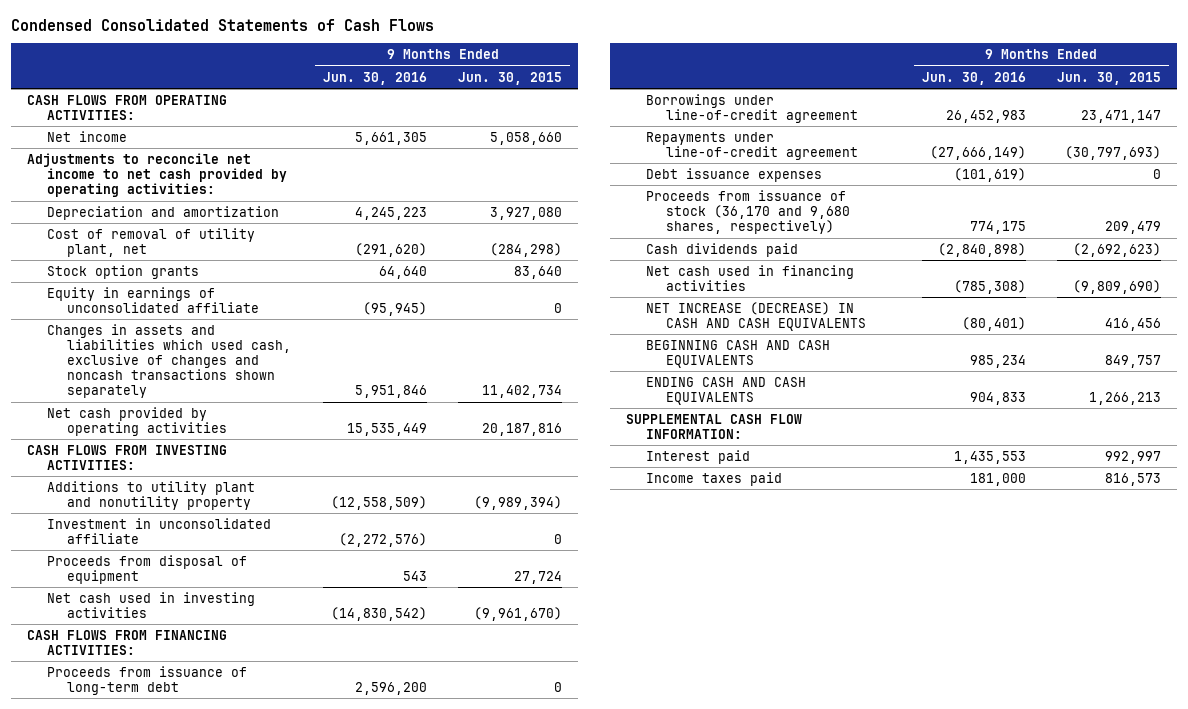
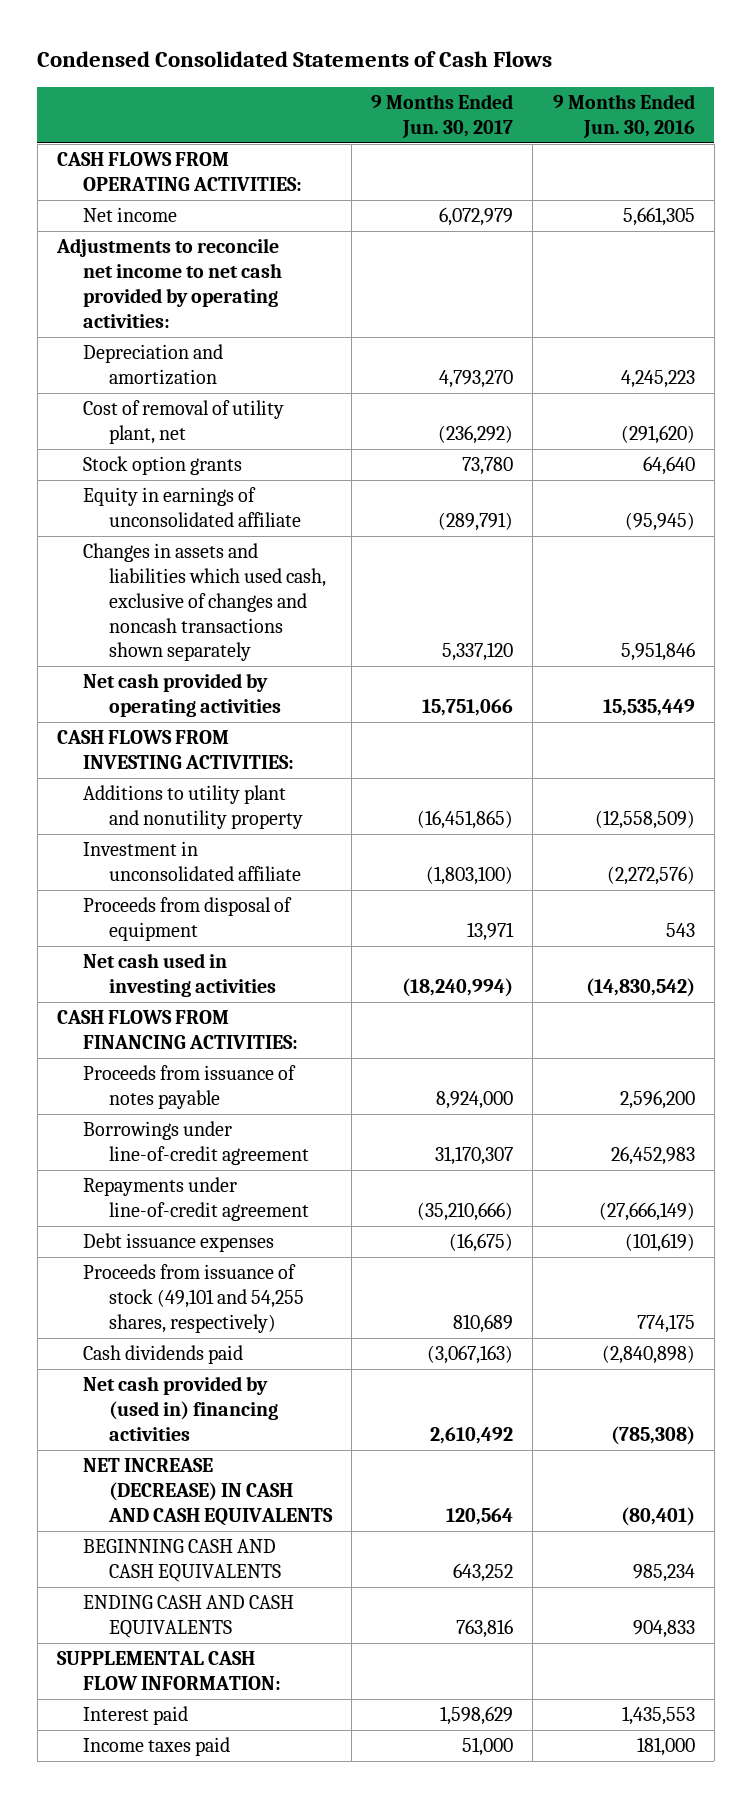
- | 9 Months Ended Jun. 30, 2016 | 9 Months Ended Jun. 30, 2015
+ | 9 Months Ended Jun. 30, 2017 | 9 Months Ended Jun. 30, 2016
- Proceeds from issuance of long-term debt | 2,596,200 | 0
+ Proceeds from issuance of notes payable | 8,924,000 | 2,596,200
- Proceeds from issuance of stock (36,170 and 9,680 shares, respectively) | 774,175 | 209,479
+ Proceeds from issuance of stock (49,101 and 54,255 shares, respectively) | 810,689 | 774,175
- Net cash used in financing activities | (785,308) | (9,809,690)
+ Net cash provided by (used in) financing activities | 2,610,492 | (785,308)

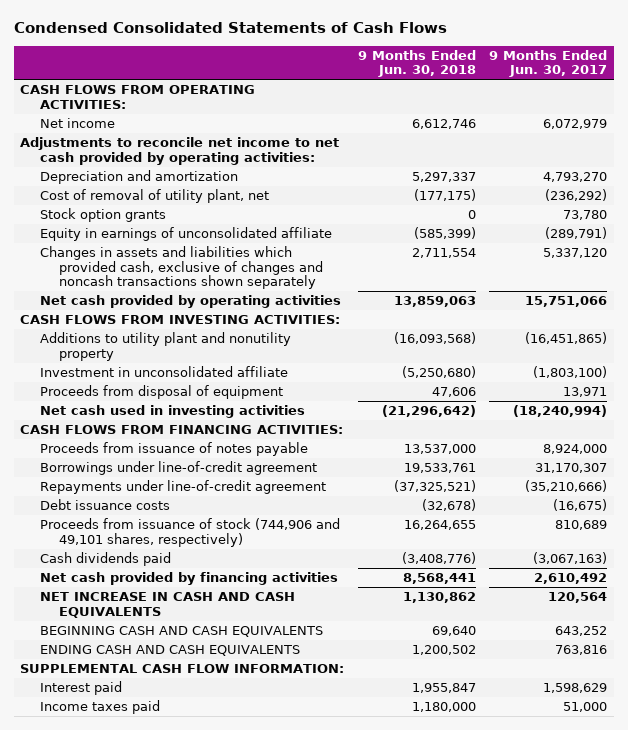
- | 9 Months Ended Jun. 30, 2017 | 9 Months Ended Jun. 30, 2016
+ | 9 Months Ended Jun. 30, 2018 | 9 Months Ended Jun. 30, 2017
- Changes in assets and liabilities which used cash, exclusive of changes and noncash transactions shown separately | 5,337,120 | 5,951,846
+ Changes in assets and liabilities which provided cash, exclusive of changes and noncash transactions shown separately | 2,711,554 | 5,337,120
- Debt issuance expenses | (16,675) | (101,619)
- Proceeds from issuance of stock (49,101 and 54,255 shares, respectively) | 810,689 | 774,175
+ Debt issuance costs | (32,678) | (16,675)
+ Proceeds from issuance of stock (744,906 and 49,101 shares, respectively) | 16,264,655 | 810,689
- Net cash provided by (used in) financing activities | 2,610,492 | (785,308)
- NET INCREASE (DECREASE) IN CASH AND CASH EQUIVALENTS | 120,564 | (80,401)
+ Net cash provided by financing activities | 8,568,441 | 2,610,492
+ NET INCREASE IN CASH AND CASH EQUIVALENTS | 1,130,862 | 120,564

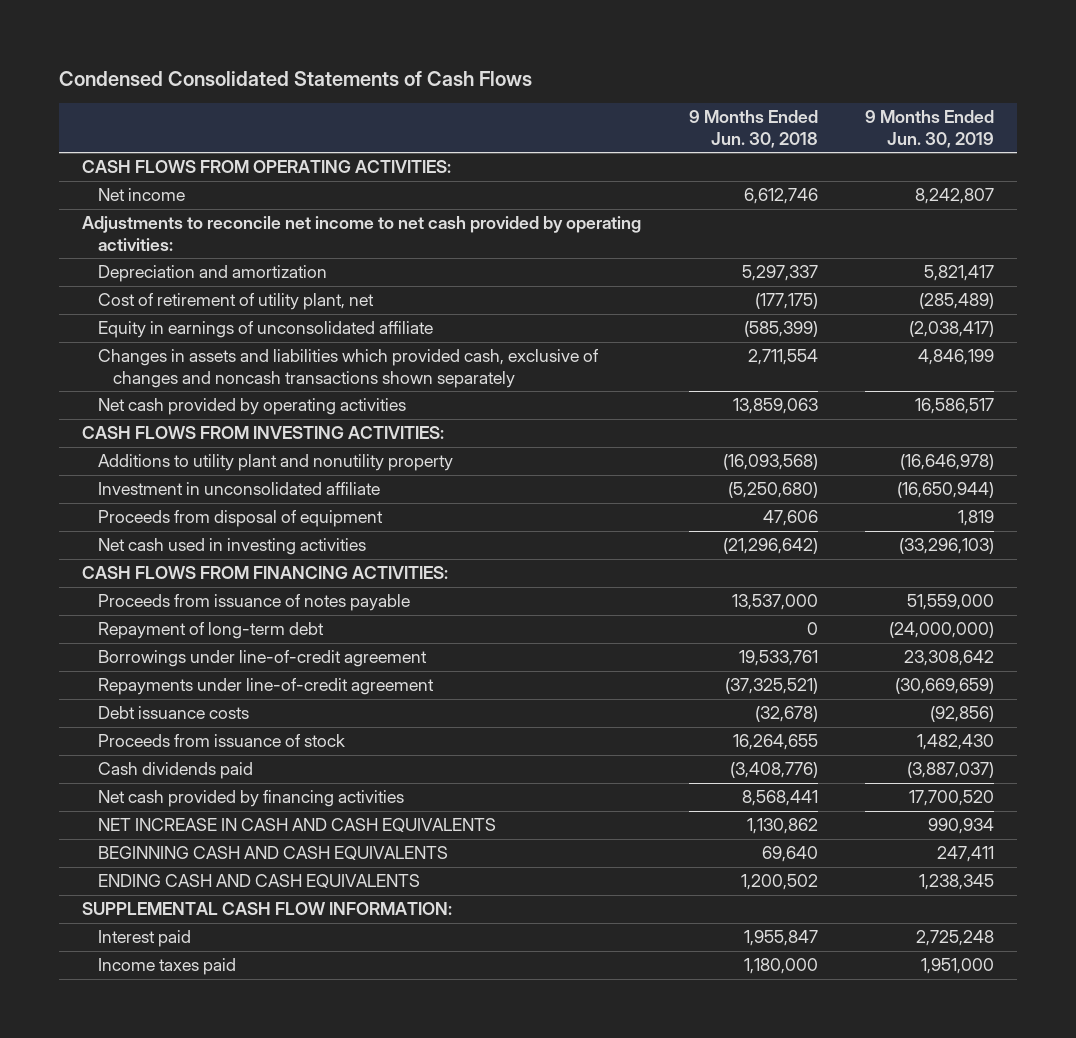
- | 9 Months Ended Jun. 30, 2018 | 9 Months Ended Jun. 30, 2017
+ | 9 Months Ended Jun. 30, 2018 | 9 Months Ended Jun. 30, 2019
- Cost of removal of utility plant, net | (177,175) | (236,292)
- Stock option grants | 0 | 73,780
+ Cost of retirement of utility plant, net | (177,175) | (285,489)
+ Repayment of long-term debt | 0 | (24,000,000)
- Proceeds from issuance of stock (744,906 and 49,101 shares, respectively) | 16,264,655 | 810,689
+ Proceeds from issuance of stock | 16,264,655 | 1,482,430

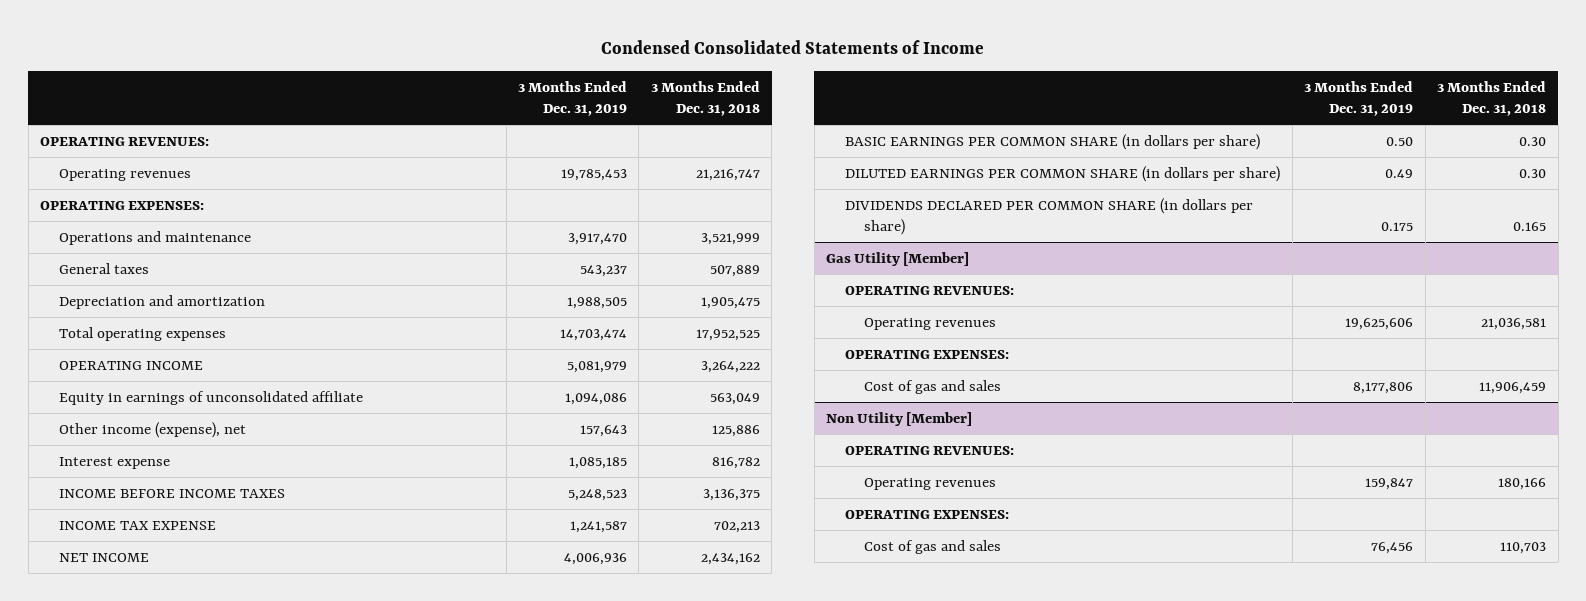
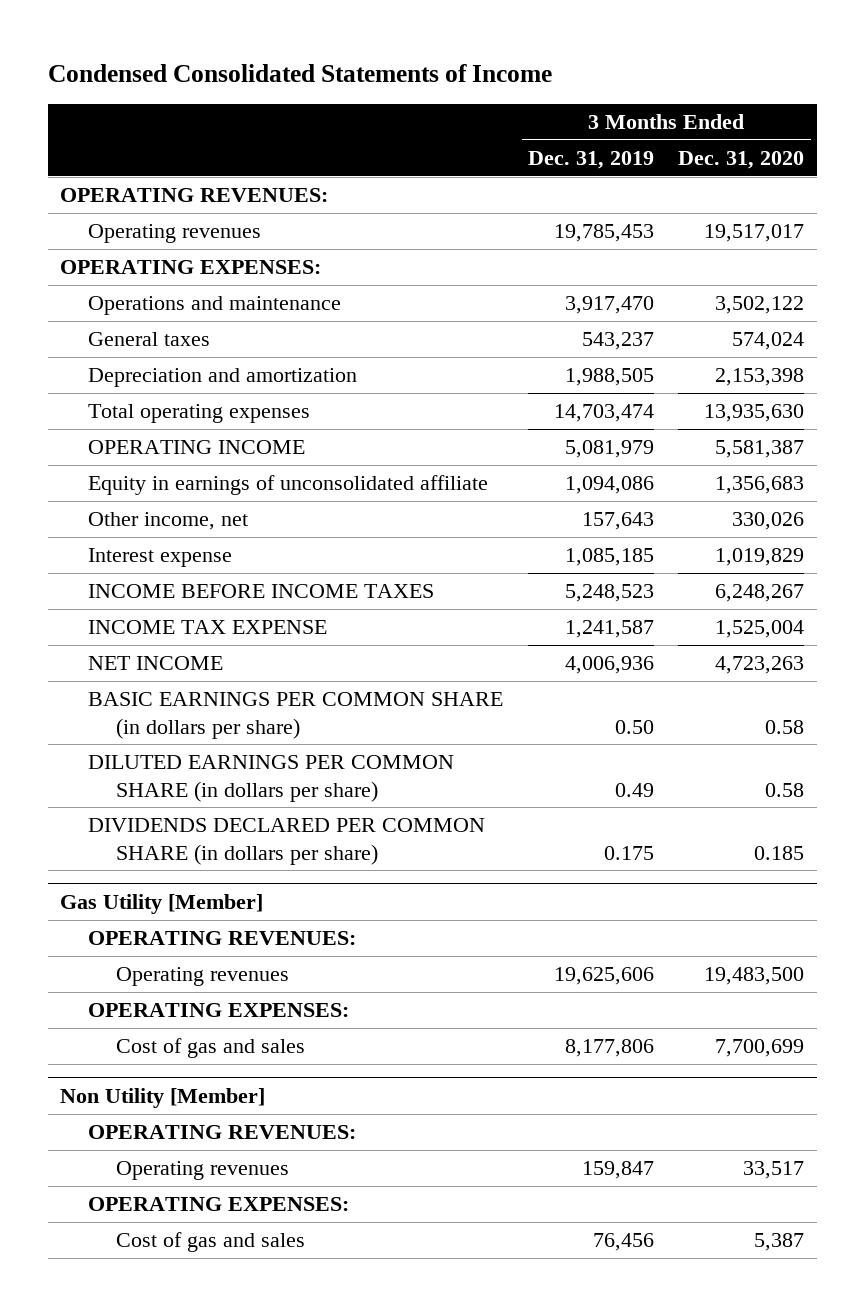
- | 3 Months Ended Dec. 31, 2019 | 3 Months Ended Dec. 31, 2018
+ | 3 Months Ended Dec. 31, 2019 | 3 Months Ended Dec. 31, 2020
- Other income (expense), net | 157,643 | 125,886
+ Other income, net | 157,643 | 330,026

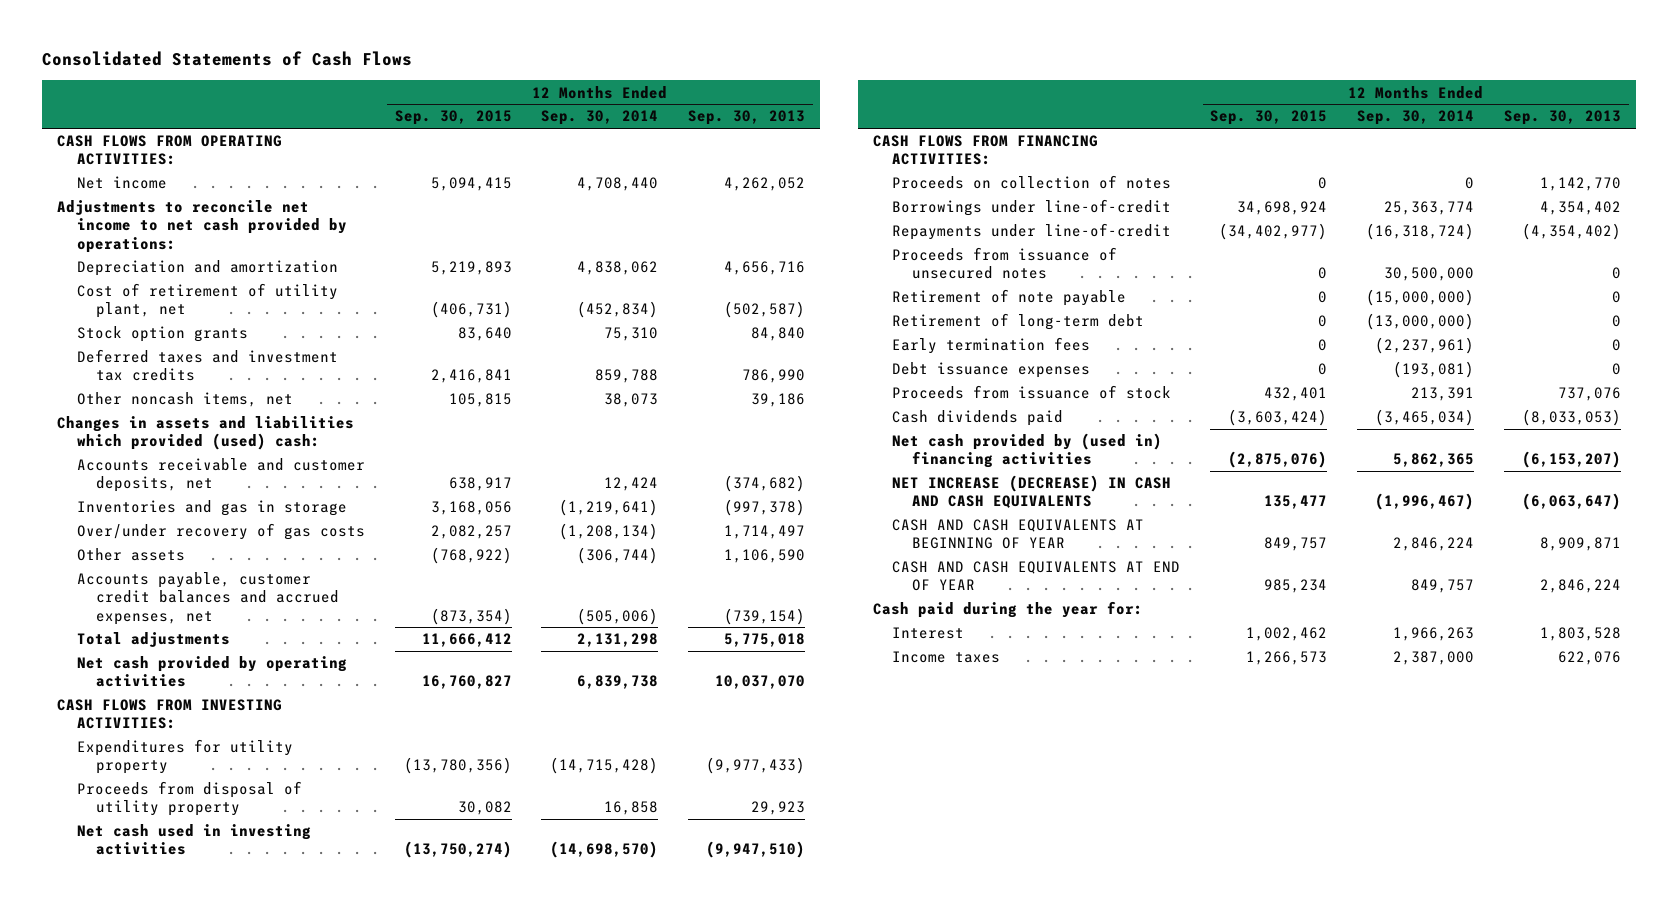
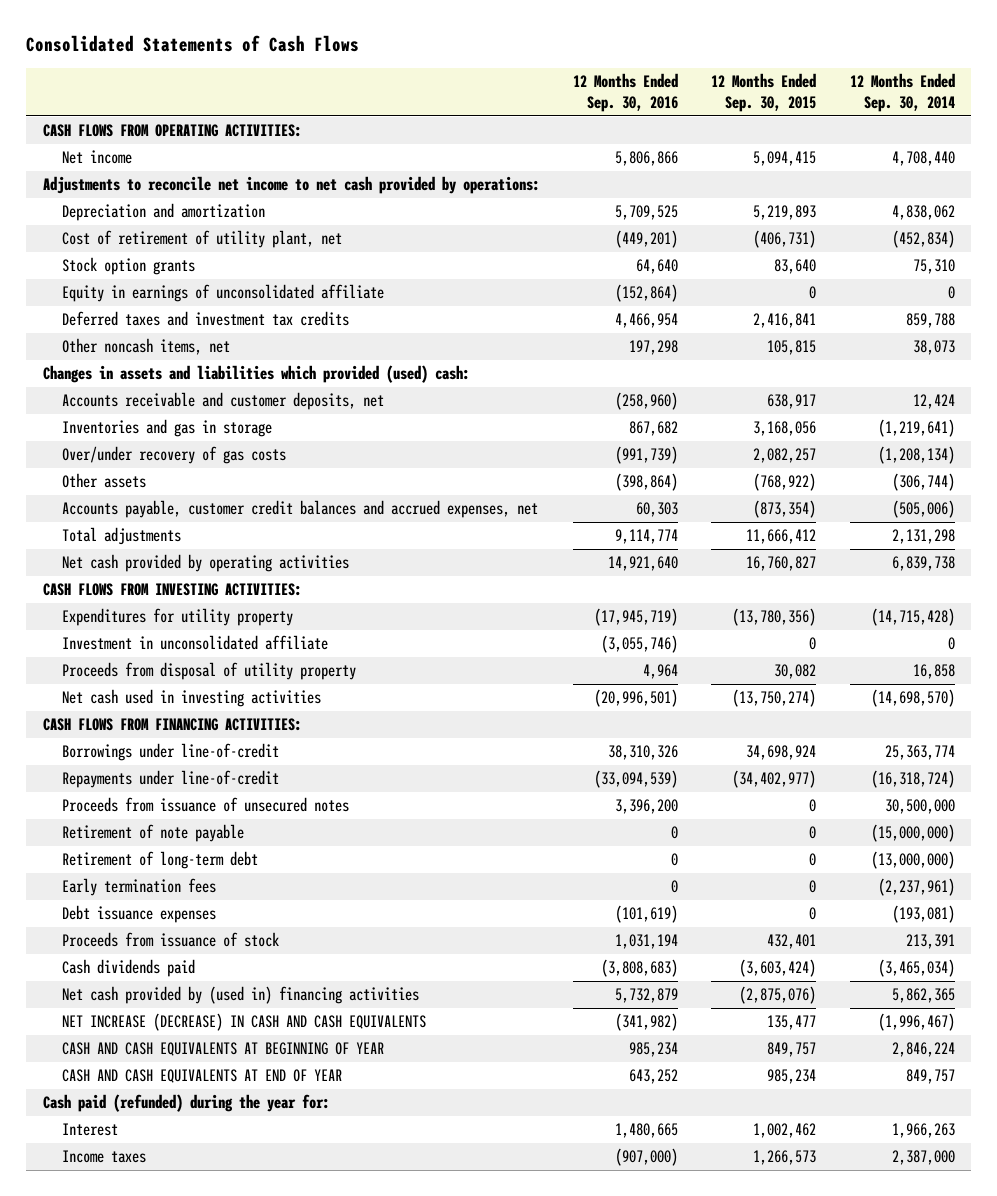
- | 12 Months Ended Sep. 30, 2015 | 12 Months Ended Sep. 30, 2014 | 12 Months Ended Sep. 30, 2013
+ | 12 Months Ended Sep. 30, 2016 | 12 Months Ended Sep. 30, 2015 | 12 Months Ended Sep. 30, 2014
+ Equity in earnings of unconsolidated affiliate | (152,864) | 0 | 0
+ Investment in unconsolidated affiliate | (3,055,746) | 0 | 0
- Proceeds on collection of notes | 0 | 0 | 1,142,770
- Cash paid during the year for:
+ Cash paid (refunded) during the year for:

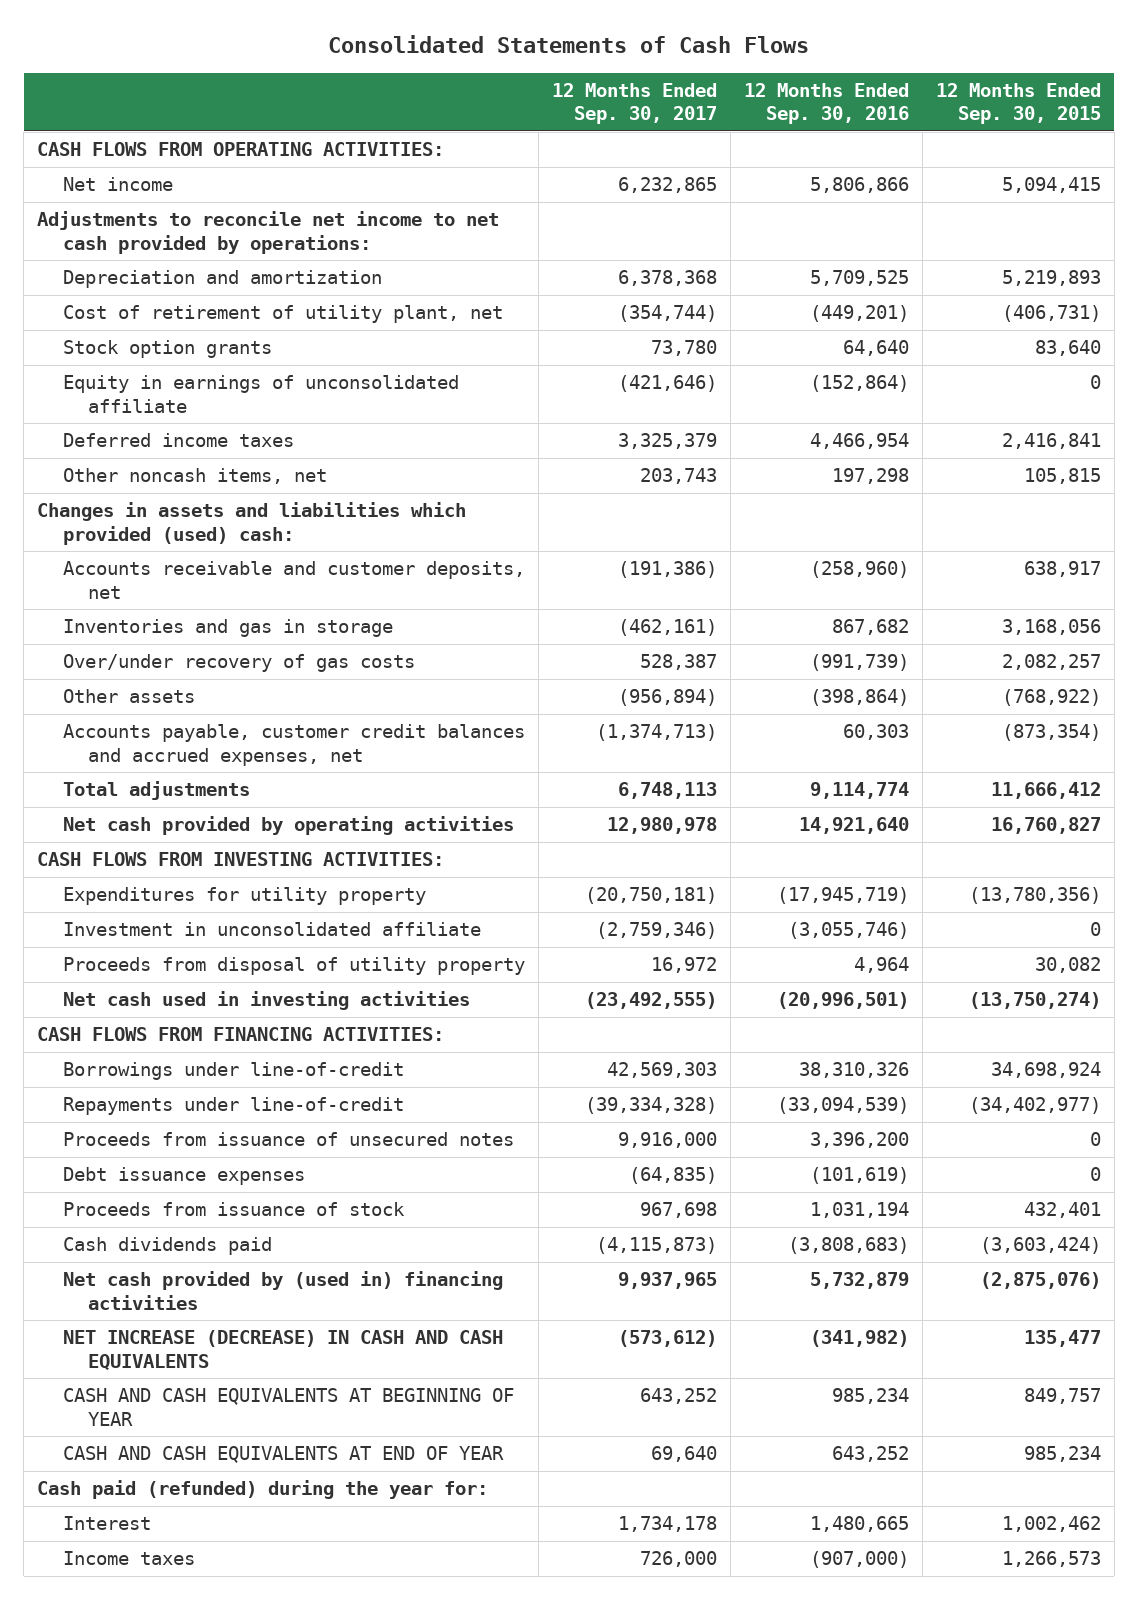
- | 12 Months Ended Sep. 30, 2016 | 12 Months Ended Sep. 30, 2015 | 12 Months Ended Sep. 30, 2014
+ | 12 Months Ended Sep. 30, 2017 | 12 Months Ended Sep. 30, 2016 | 12 Months Ended Sep. 30, 2015
- Deferred taxes and investment tax credits | 4,466,954 | 2,416,841 | 859,788
+ Deferred income taxes | 3,325,379 | 4,466,954 | 2,416,841
- Retirement of note payable | 0 | 0 | (15,000,000)
- Retirement of long-term debt | 0 | 0 | (13,000,000)
- Early termination fees | 0 | 0 | (2,237,961)

